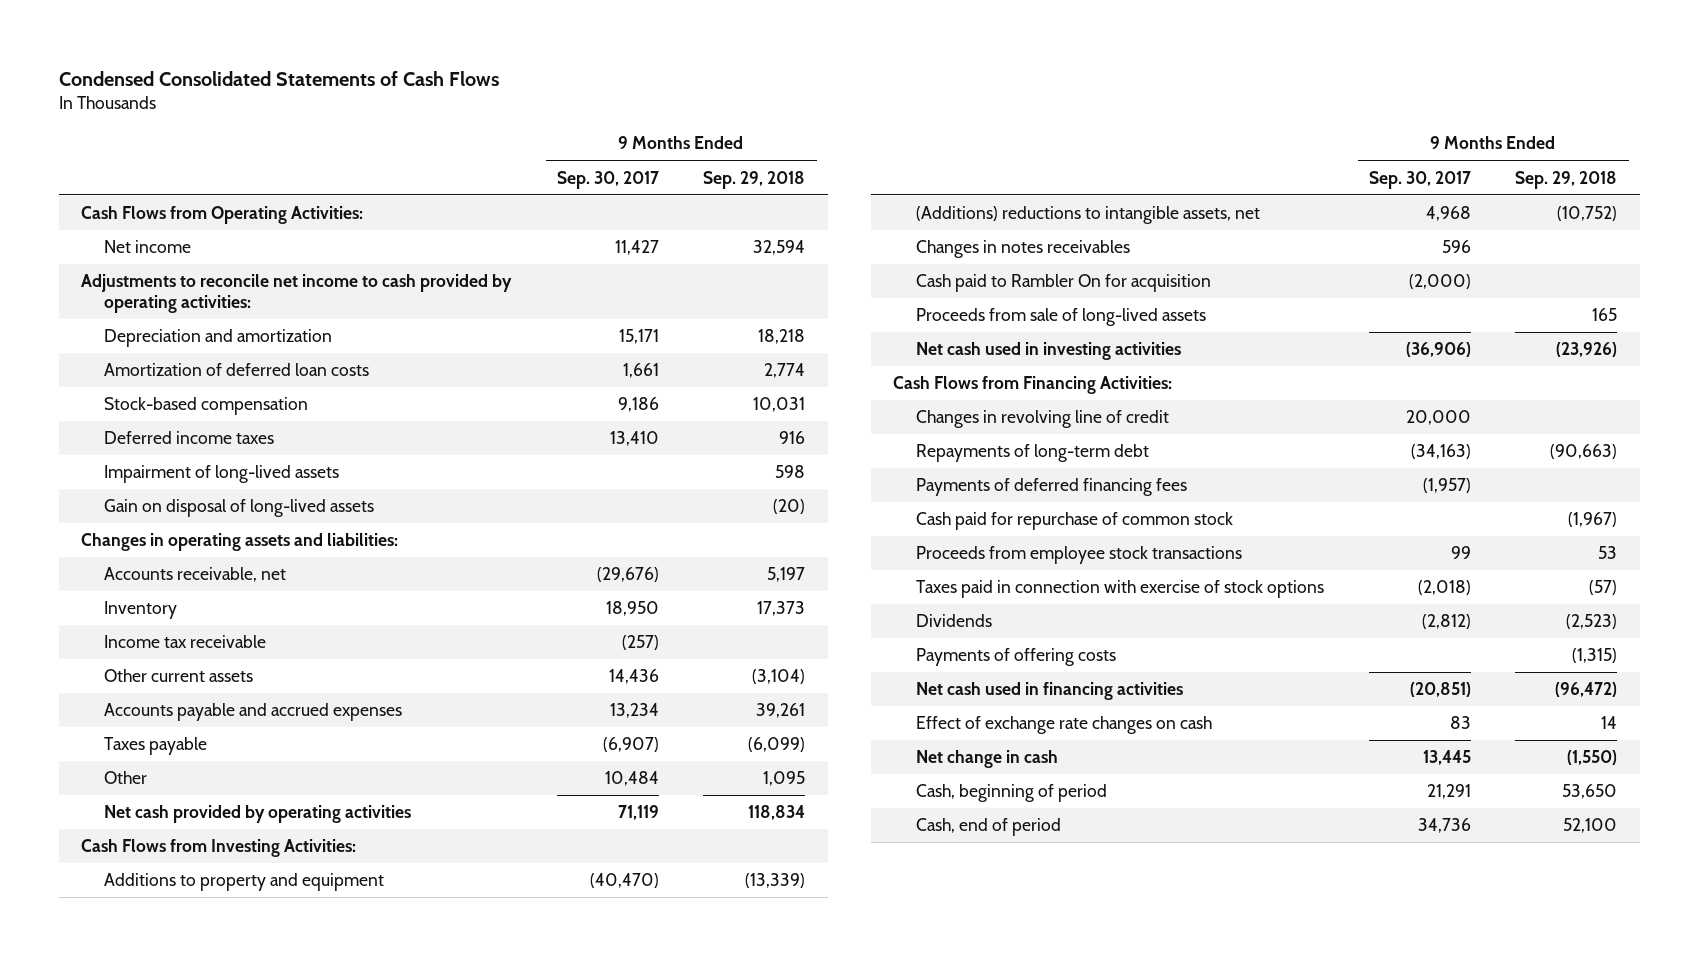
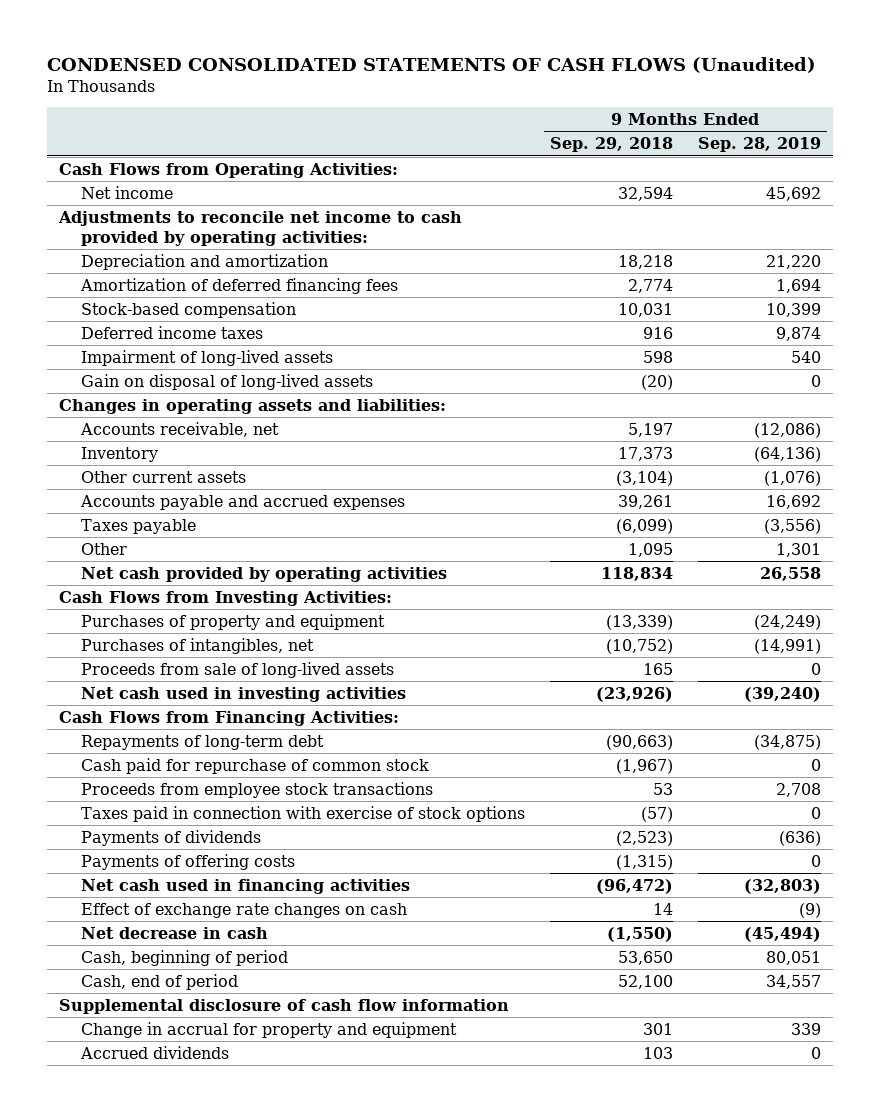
- Condensed Consolidated Statements of Cash Flows
+ CONDENSED CONSOLIDATED STATEMENTS OF CASH FLOWS (Unaudited)
- | 9 Months Ended Sep. 30, 2017 | 9 Months Ended Sep. 29, 2018
+ | 9 Months Ended Sep. 29, 2018 | 9 Months Ended Sep. 28, 2019
- Amortization of deferred loan costs | 1,661 | 2,774
+ Amortization of deferred financing fees | 2,774 | 1,694
- Income tax receivable | (257) |
- Additions to property and equipment | (40,470) | (13,339)
- (Additions) reductions to intangible assets, net | 4,968 | (10,752)
- Changes in notes receivables | 596 |
- Cash paid to Rambler On for acquisition | (2,000) |
+ Purchases of property and equipment | (13,339) | (24,249)
+ Purchases of intangibles, net | (10,752) | (14,991)
- Changes in revolving line of credit | 20,000 |
- Payments of deferred financing fees | (1,957) |
- Dividends | (2,812) | (2,523)
+ Payments of dividends | (2,523) | (636)
- Net change in cash | 13,445 | (1,550)
+ Net decrease in cash | (1,550) | (45,494)
+ Supplemental disclosure of cash flow information
+ Change in accrual for property and equipment | 301 | 339
+ Accrued dividends | 103 | 0

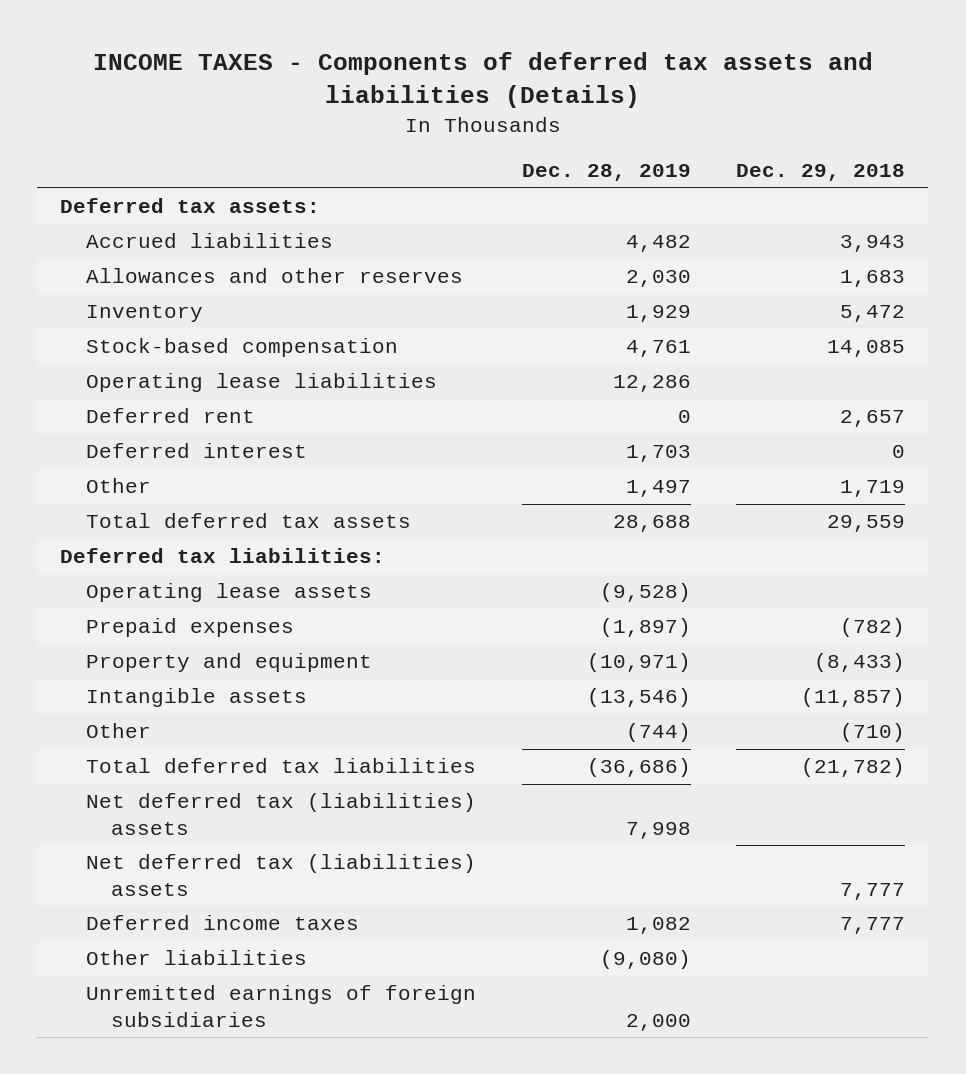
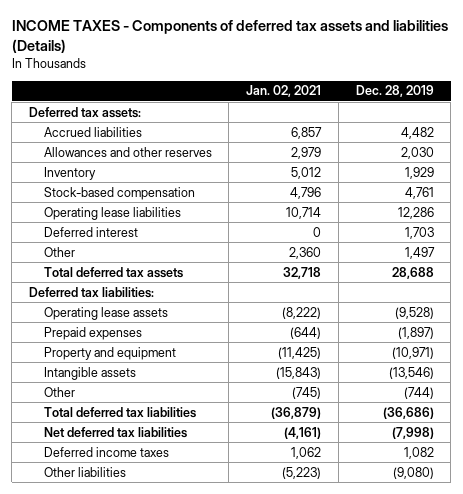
- | Dec. 28, 2019 | Dec. 29, 2018
+ | Jan. 02, 2021 | Dec. 28, 2019
- Deferred rent | 0 | 2,657
- Net deferred tax (liabilities) assets | 7,998 |
- Net deferred tax (liabilities) assets | | 7,777
+ Net deferred tax liabilities | (4,161) | (7,998)
- Unremitted earnings of foreign subsidiaries | 2,000 |

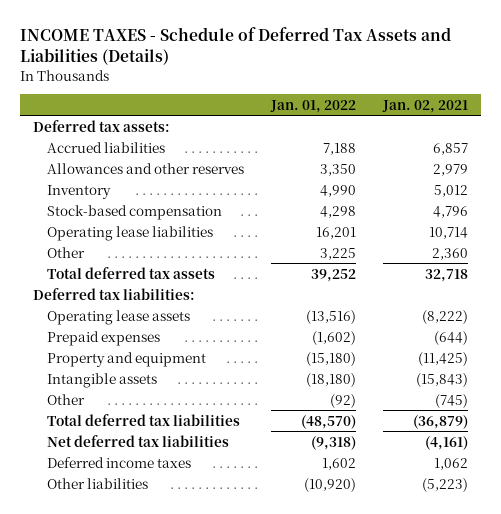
- INCOME TAXES - Components of deferred tax assets and liabilities (Details)
+ INCOME TAXES - Schedule of Deferred Tax Assets and Liabilities (Details)
- | Jan. 02, 2021 | Dec. 28, 2019
+ | Jan. 01, 2022 | Jan. 02, 2021
- Deferred interest | 0 | 1,703

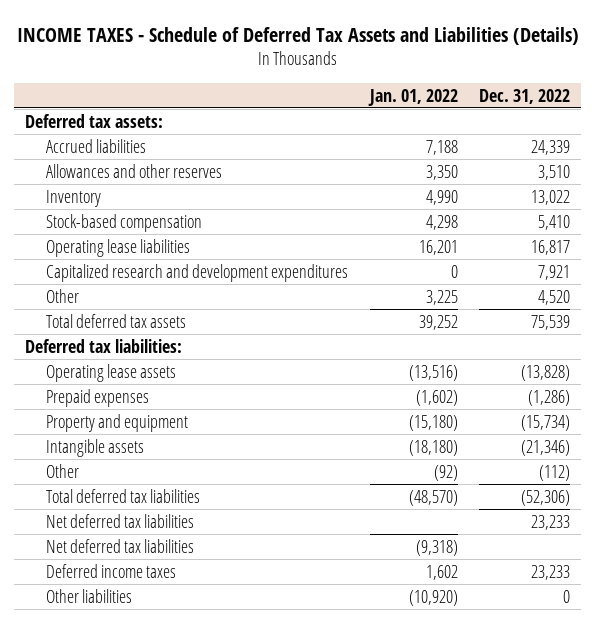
- | Jan. 01, 2022 | Jan. 02, 2021
+ | Jan. 01, 2022 | Dec. 31, 2022
+ Capitalized research and development expenditures | 0 | 7,921
+ Net deferred tax liabilities | | 23,233

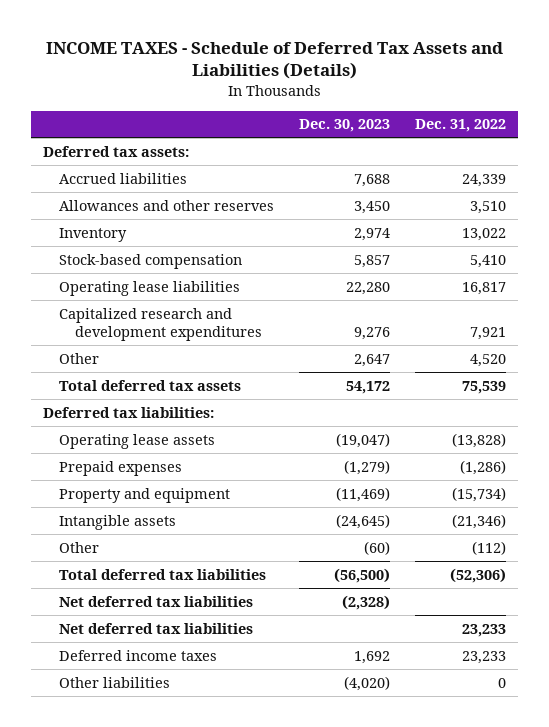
- | Jan. 01, 2022 | Dec. 31, 2022
+ | Dec. 30, 2023 | Dec. 31, 2022
moved down: Net deferred tax liabilities | | 23,233

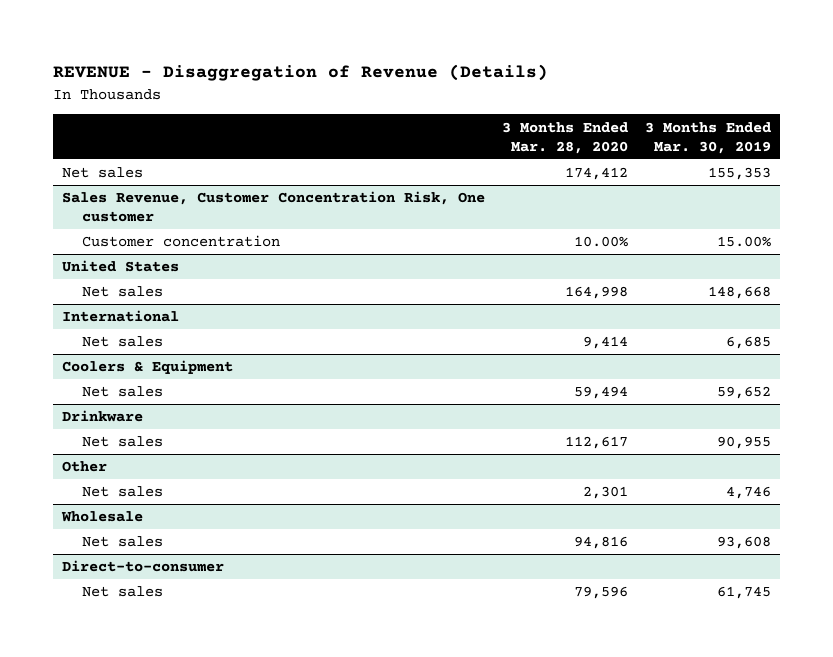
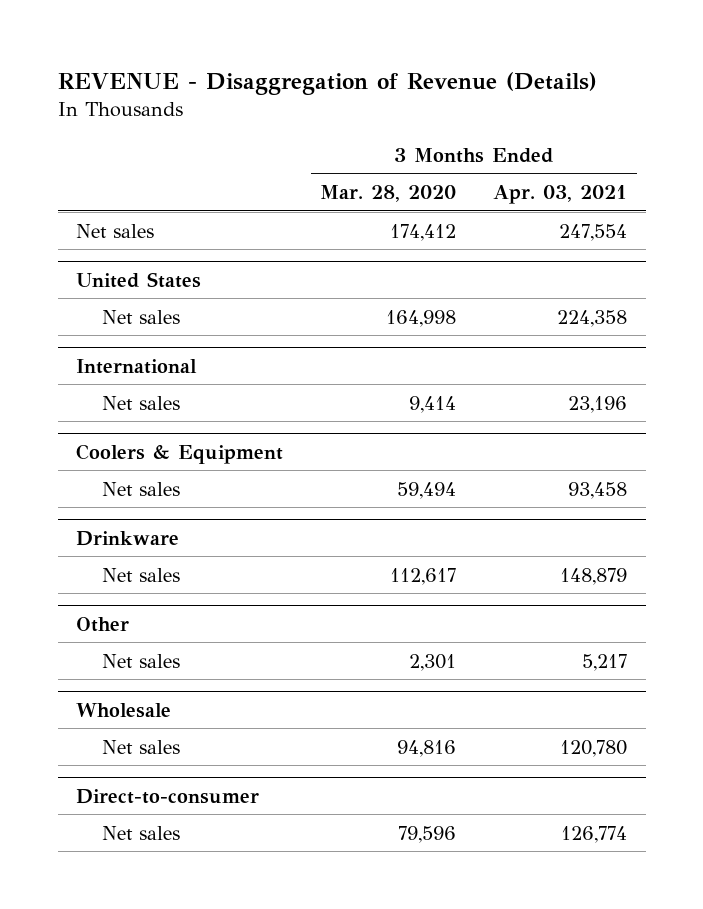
- | 3 Months Ended Mar. 28, 2020 | 3 Months Ended Mar. 30, 2019
+ | 3 Months Ended Mar. 28, 2020 | 3 Months Ended Apr. 03, 2021
- Sales Revenue, Customer Concentration Risk, One customer
- Customer concentration | 10.00% | 15.00%

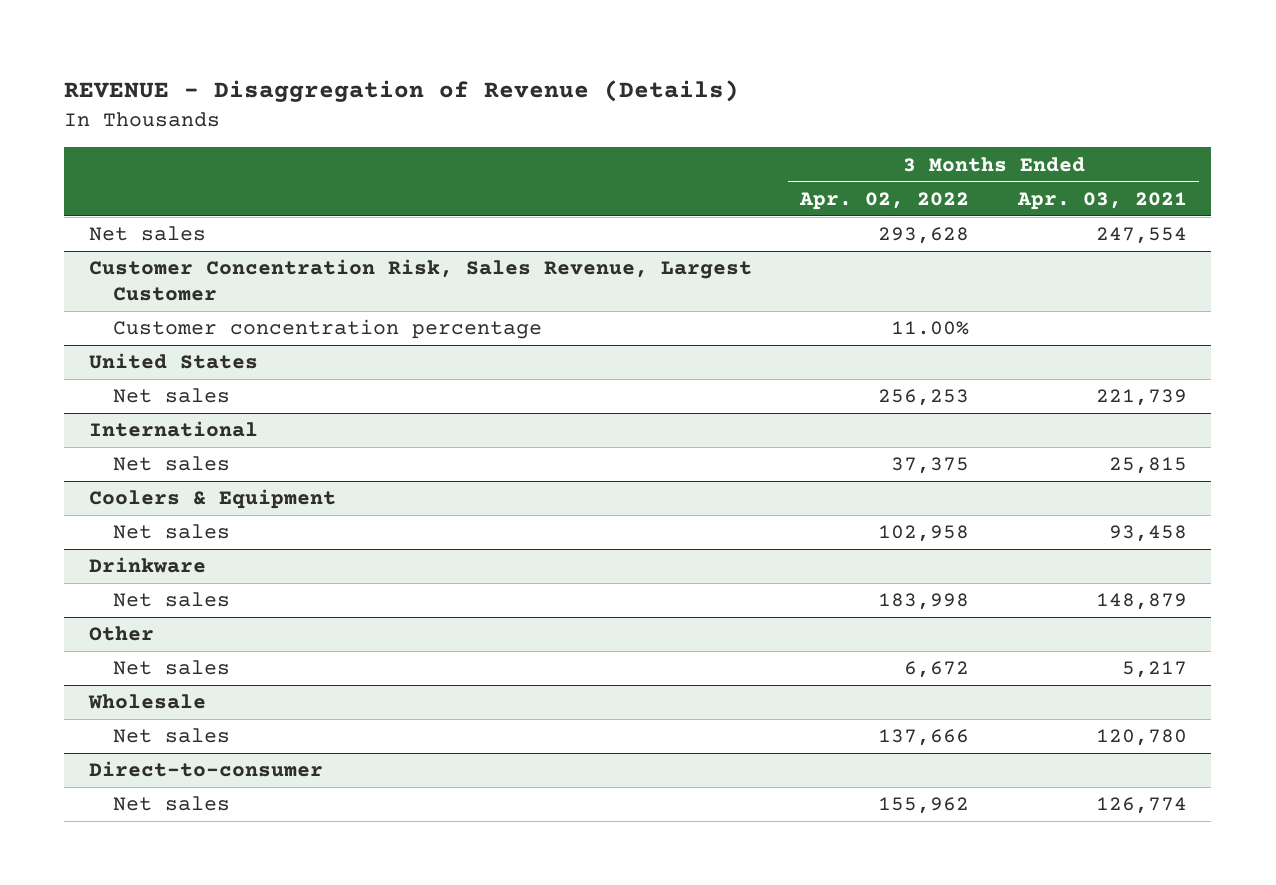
- | 3 Months Ended Mar. 28, 2020 | 3 Months Ended Apr. 03, 2021
+ | 3 Months Ended Apr. 02, 2022 | 3 Months Ended Apr. 03, 2021
+ Customer Concentration Risk, Sales Revenue, Largest Customer
+ Customer concentration percentage | 11.00% |
@ United States
- Net sales | 164,998 | 224,358
+ Net sales | 256,253 | 221,739
@ International
- Net sales | 9,414 | 23,196
+ Net sales | 37,375 | 25,815

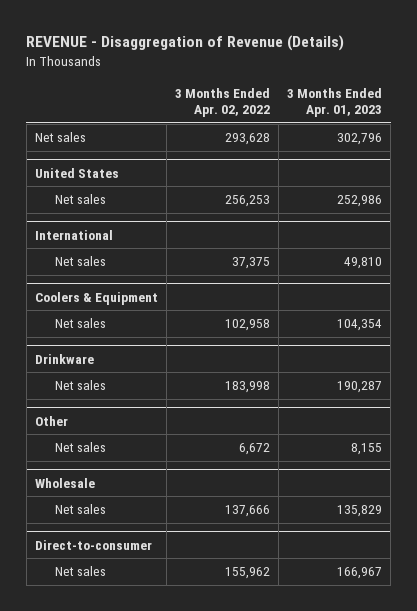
- | 3 Months Ended Apr. 02, 2022 | 3 Months Ended Apr. 03, 2021
+ | 3 Months Ended Apr. 02, 2022 | 3 Months Ended Apr. 01, 2023
- Customer Concentration Risk, Sales Revenue, Largest Customer
- Customer concentration percentage | 11.00% |

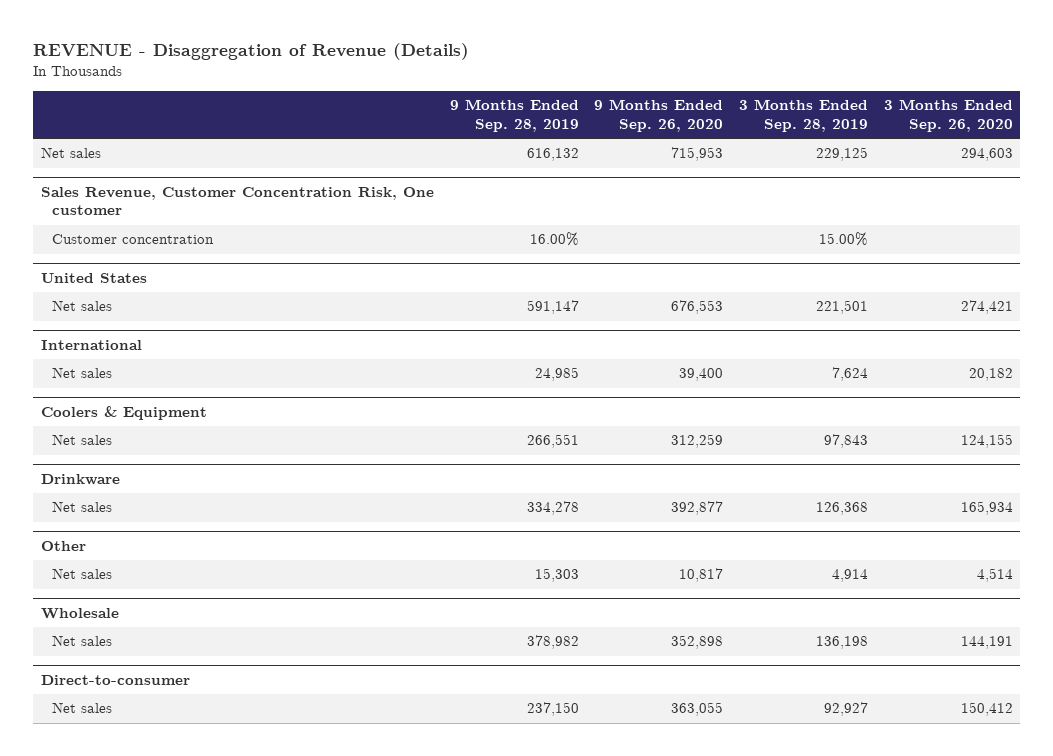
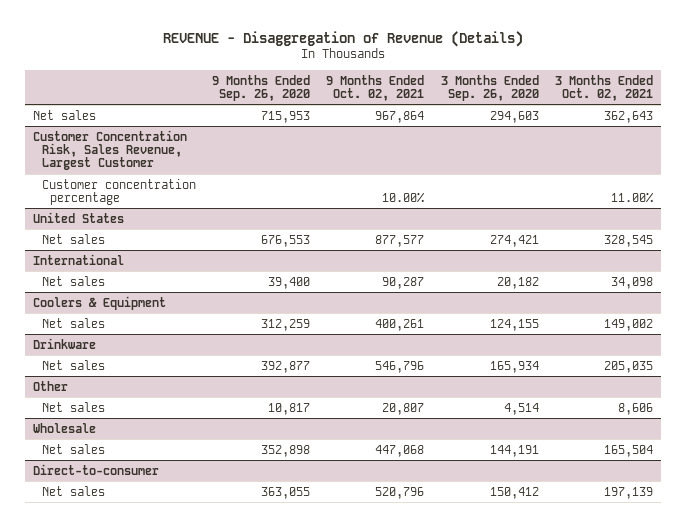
- | 9 Months Ended Sep. 28, 2019 | 9 Months Ended Sep. 26, 2020 | 3 Months Ended Sep. 28, 2019 | 3 Months Ended Sep. 26, 2020
+ | 9 Months Ended Sep. 26, 2020 | 9 Months Ended Oct. 02, 2021 | 3 Months Ended Sep. 26, 2020 | 3 Months Ended Oct. 02, 2021
- Sales Revenue, Customer Concentration Risk, One customer
- Customer concentration | 16.00% | | 15.00% |
+ Customer Concentration Risk, Sales Revenue, Largest Customer
+ Customer concentration percentage | | 10.00% | | 11.00%

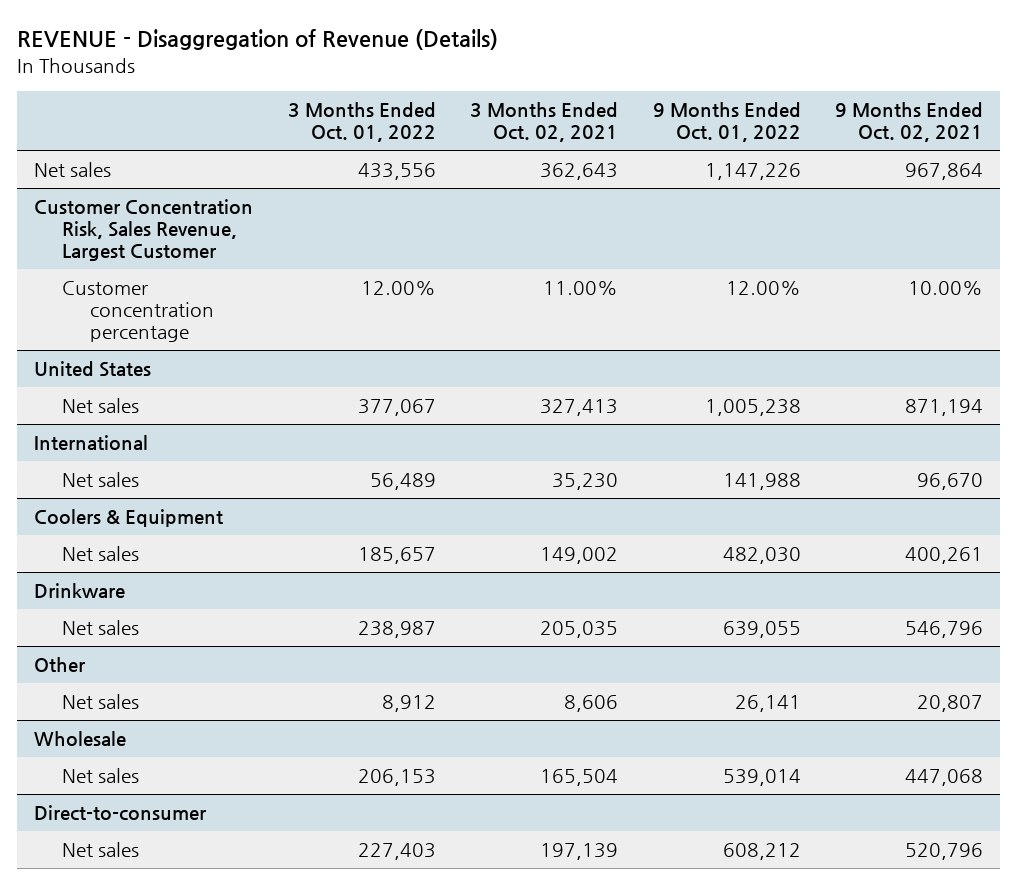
- | 9 Months Ended Sep. 26, 2020 | 9 Months Ended Oct. 02, 2021 | 3 Months Ended Sep. 26, 2020 | 3 Months Ended Oct. 02, 2021
+ | 3 Months Ended Oct. 01, 2022 | 3 Months Ended Oct. 02, 2021 | 9 Months Ended Oct. 01, 2022 | 9 Months Ended Oct. 02, 2021
@ United States
- Net sales | 676,553 | 877,577 | 274,421 | 328,545
+ Net sales | 377,067 | 327,413 | 1,005,238 | 871,194
@ International
- Net sales | 39,400 | 90,287 | 20,182 | 34,098
+ Net sales | 56,489 | 35,230 | 141,988 | 96,670

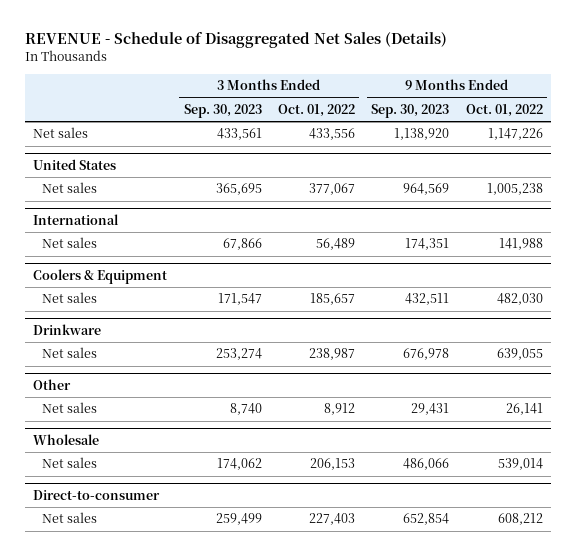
- REVENUE - Disaggregation of Revenue (Details)
+ REVENUE - Schedule of Disaggregated Net Sales (Details)
- | 3 Months Ended Oct. 01, 2022 | 3 Months Ended Oct. 02, 2021 | 9 Months Ended Oct. 01, 2022 | 9 Months Ended Oct. 02, 2021
+ | 3 Months Ended Sep. 30, 2023 | 3 Months Ended Oct. 01, 2022 | 9 Months Ended Sep. 30, 2023 | 9 Months Ended Oct. 01, 2022
- Customer Concentration Risk, Sales Revenue, Largest Customer
- Customer concentration percentage | 12.00% | 11.00% | 12.00% | 10.00%

